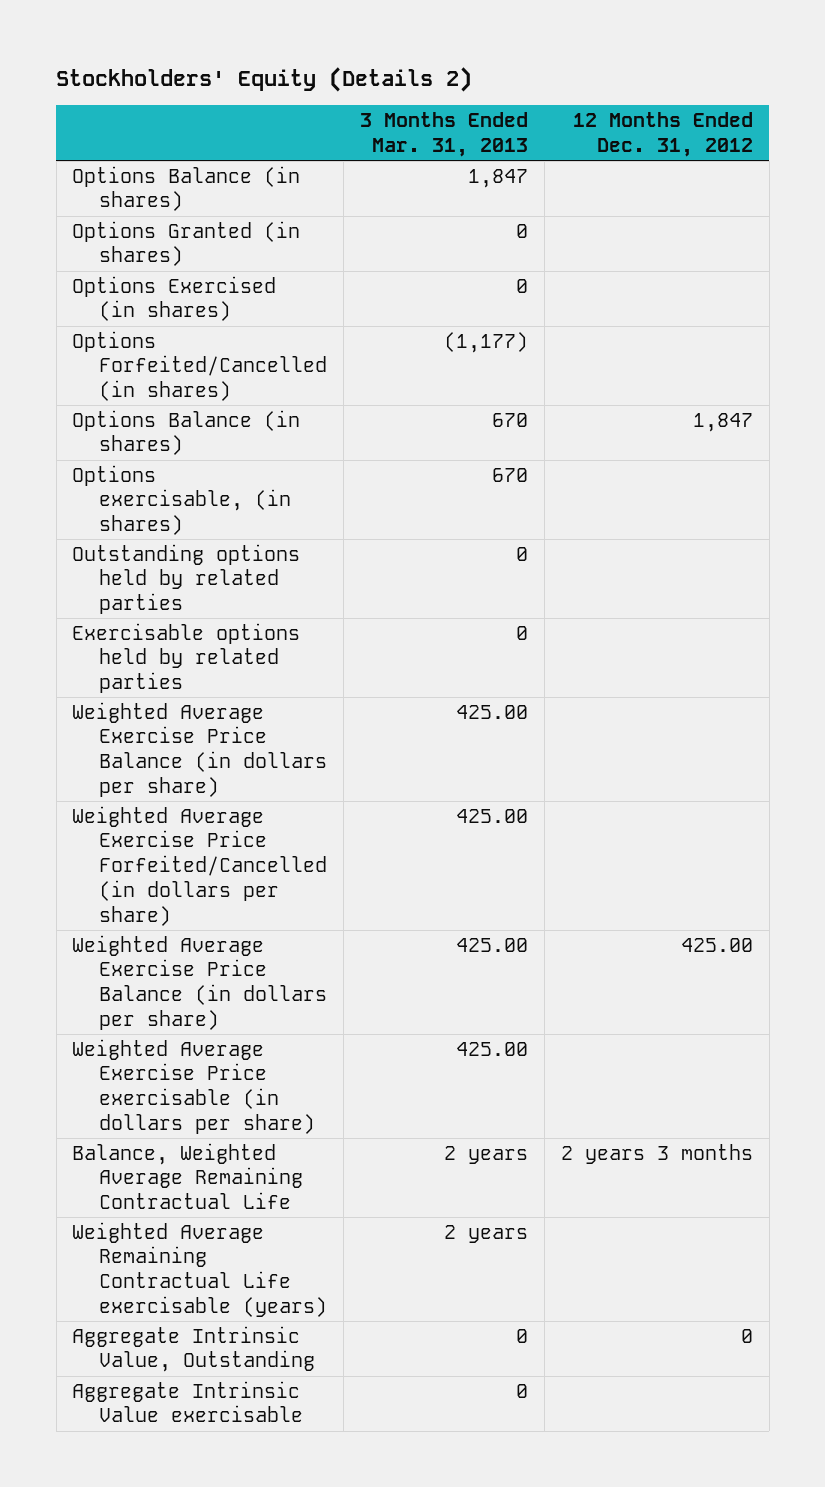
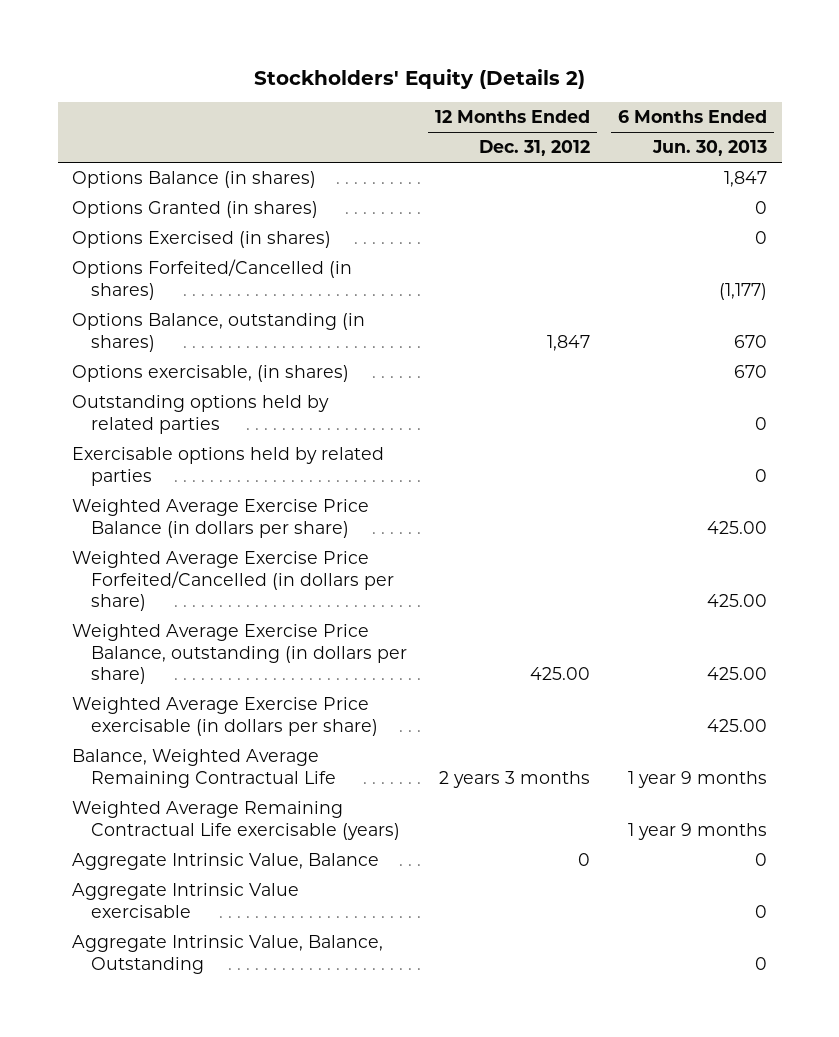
- | 3 Months Ended Mar. 31, 2013 | 12 Months Ended Dec. 31, 2012
+ | 12 Months Ended Dec. 31, 2012 | 6 Months Ended Jun. 30, 2013
- Options Balance (in shares) | 670 | 1,847
+ Options Balance, outstanding (in shares) | 1,847 | 670
- Weighted Average Exercise Price Balance (in dollars per share) | 425.00 | 425.00
+ Weighted Average Exercise Price Balance, outstanding (in dollars per share) | 425.00 | 425.00
- Aggregate Intrinsic Value, Outstanding | 0 | 0
+ Aggregate Intrinsic Value, Balance | 0 | 0
+ Aggregate Intrinsic Value, Balance, Outstanding | | 0

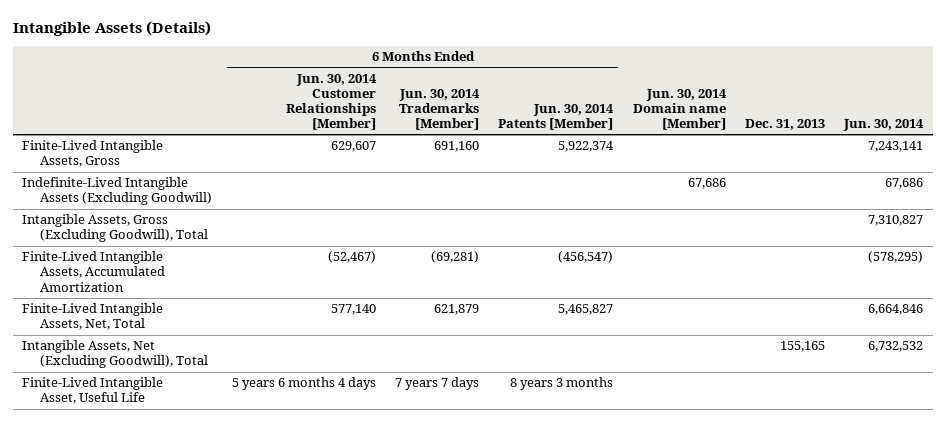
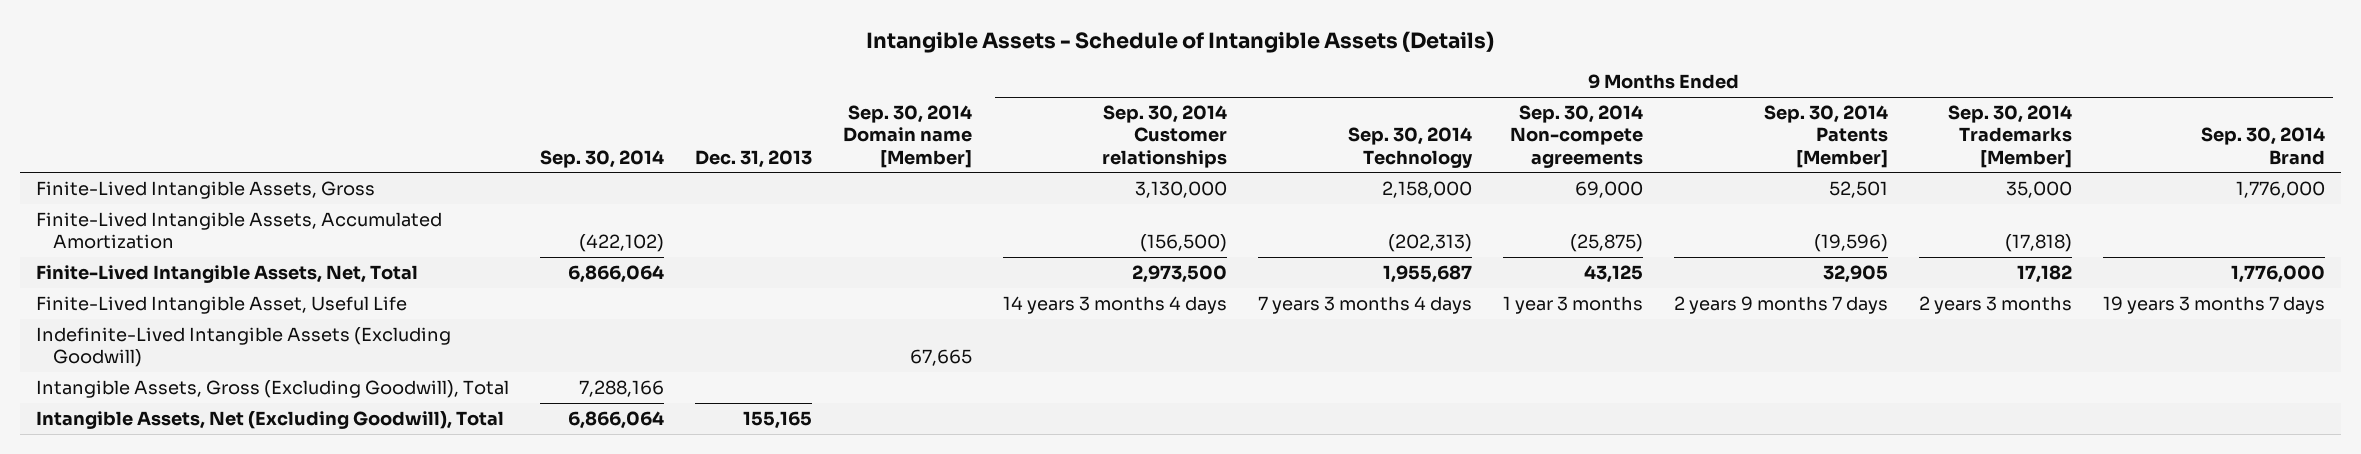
- Intangible Assets (Details)
+ Intangible Assets - Schedule of Intangible Assets (Details)
- | 6 Months Ended Jun. 30, 2014 Customer Relationships [Member] | 6 Months Ended Jun. 30, 2014 Trademarks [Member] | 6 Months Ended Jun. 30, 2014 Patents [Member] | Jun. 30, 2014 Domain name [Member] | Dec. 31, 2013 | Jun. 30, 2014
+ | Sep. 30, 2014 | Dec. 31, 2013 | Sep. 30, 2014 Domain name [Member] | 9 Months Ended Sep. 30, 2014 Customer relationships | 9 Months Ended Sep. 30, 2014 Technology | 9 Months Ended Sep. 30, 2014 Non-compete agreements | 9 Months Ended Sep. 30, 2014 Patents [Member] | 9 Months Ended Sep. 30, 2014 Trademarks [Member] | 9 Months Ended Sep. 30, 2014 Brand
moved down: Indefinite-Lived Intangible Assets (Excluding Goodwill) | | | 67,665 | | | | | |
moved down: Intangible Assets, Gross (Excluding Goodwill), Total | 7,288,166 | | | | | | | |
moved down: Intangible Assets, Net (Excluding Goodwill), Total | 6,866,064 | 155,165 | | | | | | |

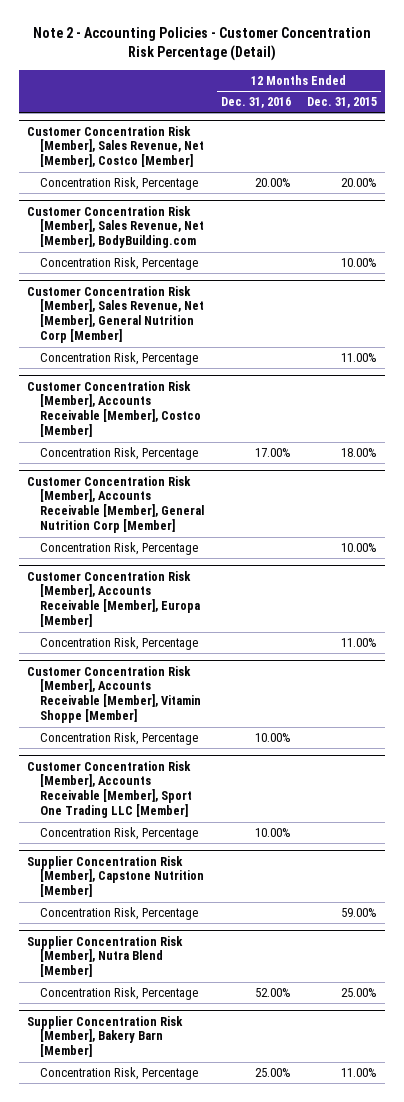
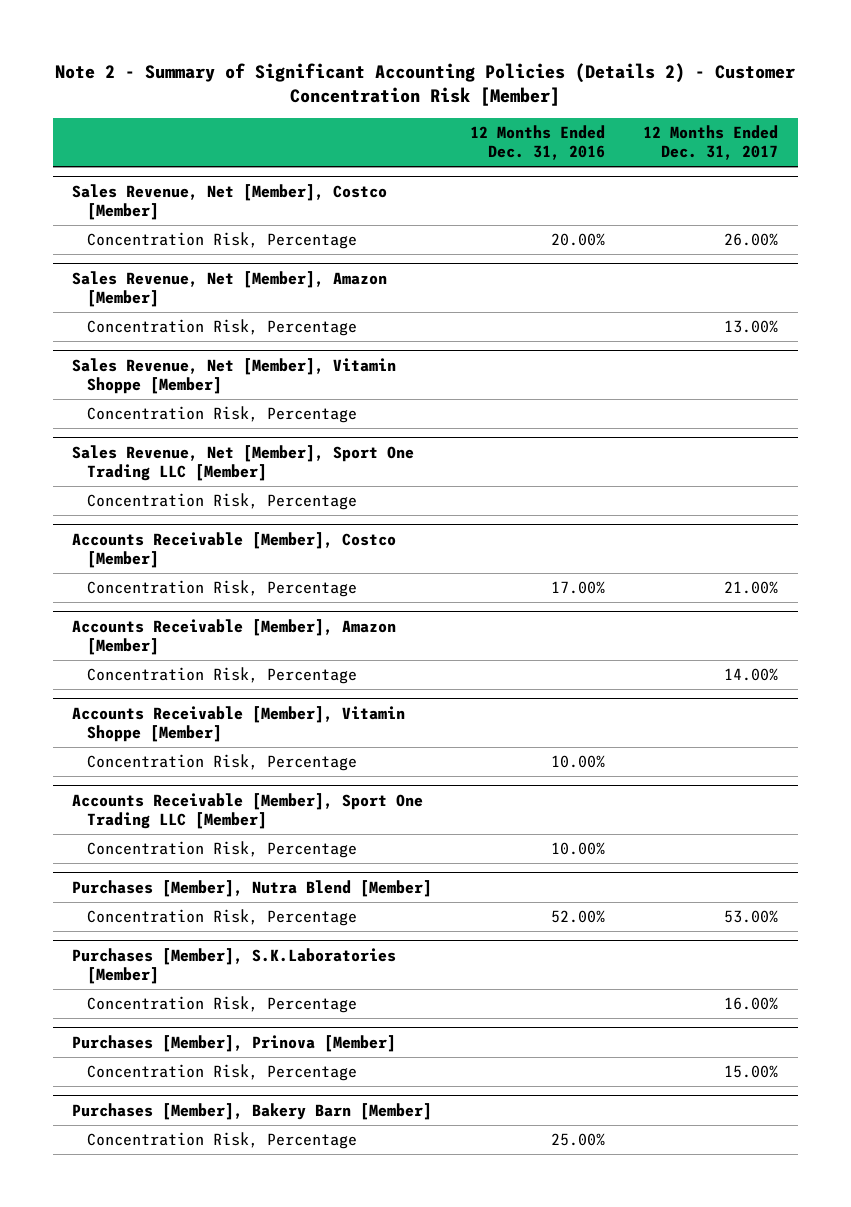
- Note 2 - Accounting Policies - Customer Concentration Risk Percentage (Detail)
+ Note 2 - Summary of Significant Accounting Policies (Details 2) - Customer Concentration Risk [Member]
- | 12 Months Ended Dec. 31, 2016 | 12 Months Ended Dec. 31, 2015
+ | 12 Months Ended Dec. 31, 2016 | 12 Months Ended Dec. 31, 2017
- Customer Concentration Risk [Member], Sales Revenue, Net [Member], Costco [Member]
+ Sales Revenue, Net [Member], Costco [Member]
- Customer Concentration Risk [Member], Sales Revenue, Net [Member], BodyBuilding.com
- Concentration Risk, Percentage | | 10.00%
- Customer Concentration Risk [Member], Sales Revenue, Net [Member], General Nutrition Corp [Member]
- Concentration Risk, Percentage | | 11.00%
- Customer Concentration Risk [Member], Accounts Receivable [Member], Costco [Member]
+ Sales Revenue, Net [Member], Amazon [Member]
+ Concentration Risk, Percentage | | 13.00%
+ Sales Revenue, Net [Member], Vitamin Shoppe [Member]
+ Concentration Risk, Percentage
+ Sales Revenue, Net [Member], Sport One Trading LLC [Member]
+ Concentration Risk, Percentage
+ Accounts Receivable [Member], Costco [Member]
- Customer Concentration Risk [Member], Accounts Receivable [Member], General Nutrition Corp [Member]
- Concentration Risk, Percentage | | 10.00%
- Customer Concentration Risk [Member], Accounts Receivable [Member], Europa [Member]
- Concentration Risk, Percentage | | 11.00%
- Customer Concentration Risk [Member], Accounts Receivable [Member], Vitamin Shoppe [Member]
+ Accounts Receivable [Member], Amazon [Member]
+ Concentration Risk, Percentage | | 14.00%
+ Accounts Receivable [Member], Vitamin Shoppe [Member]
- Customer Concentration Risk [Member], Accounts Receivable [Member], Sport One Trading LLC [Member]
+ Accounts Receivable [Member], Sport One Trading LLC [Member]
- Supplier Concentration Risk [Member], Capstone Nutrition [Member]
- Concentration Risk, Percentage | | 59.00%
- Supplier Concentration Risk [Member], Nutra Blend [Member]
+ Purchases [Member], Nutra Blend [Member]
- Supplier Concentration Risk [Member], Bakery Barn [Member]
+ Purchases [Member], S.K.Laboratories [Member]
+ Concentration Risk, Percentage | | 16.00%
+ Purchases [Member], Prinova [Member]
+ Concentration Risk, Percentage | | 15.00%
+ Purchases [Member], Bakery Barn [Member]

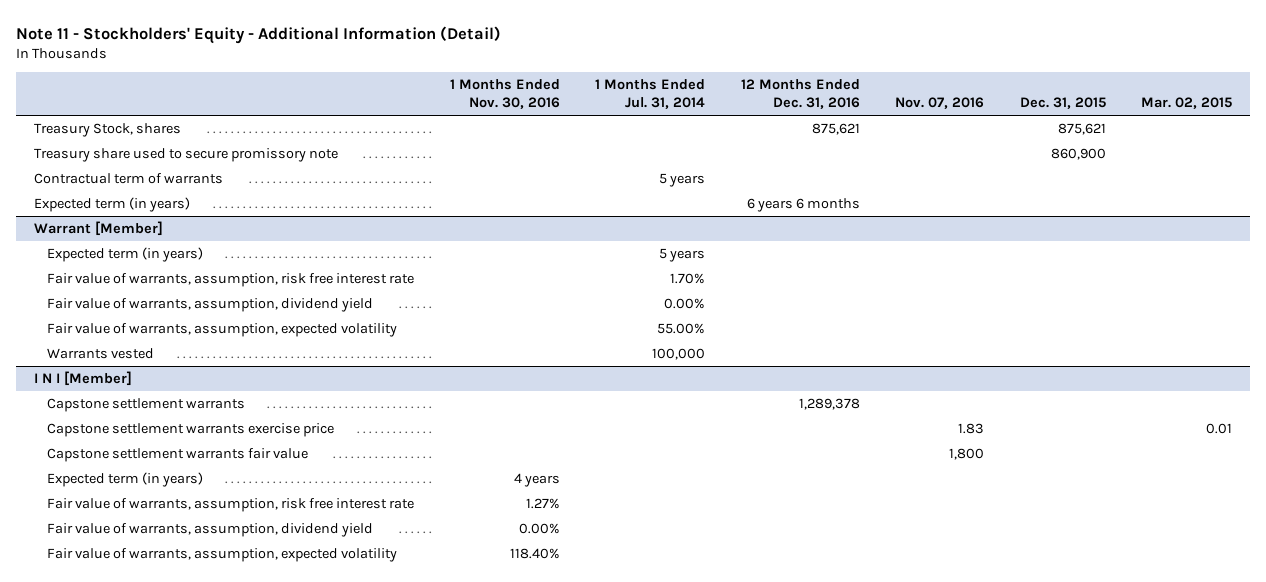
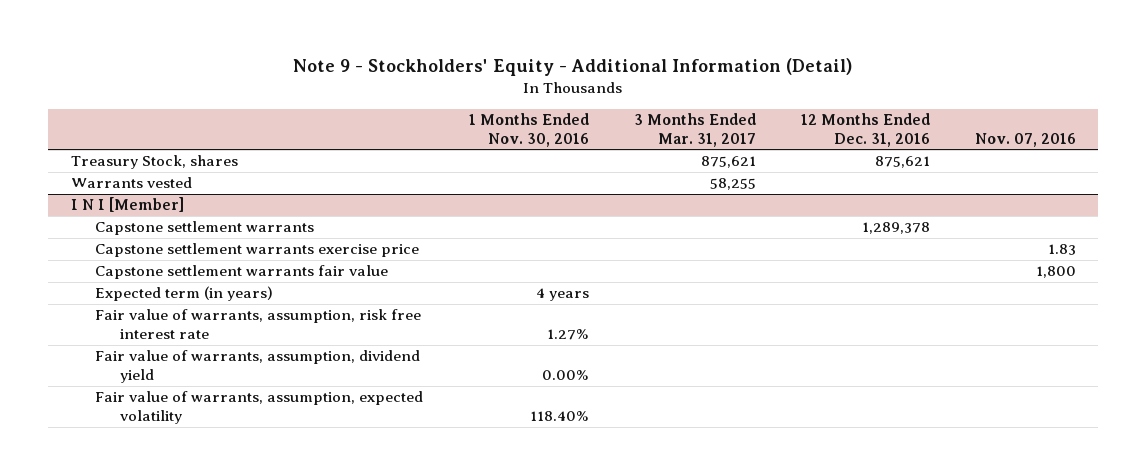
- Note 11 - Stockholders' Equity - Additional Information (Detail)
+ Note 9 - Stockholders' Equity - Additional Information (Detail)
- | 1 Months Ended Nov. 30, 2016 | 1 Months Ended Jul. 31, 2014 | 12 Months Ended Dec. 31, 2016 | Nov. 07, 2016 | Dec. 31, 2015 | Mar. 02, 2015
+ | 1 Months Ended Nov. 30, 2016 | 3 Months Ended Mar. 31, 2017 | 12 Months Ended Dec. 31, 2016 | Nov. 07, 2016
- Treasury share used to secure promissory note | | | | | 860,900 |
- Contractual term of warrants | | 5 years | | | |
- Expected term (in years) | | | 6 years 6 months | | |
- Warrant [Member]
- Expected term (in years) | | 5 years | | | |
- Fair value of warrants, assumption, risk free interest rate | | 1.70% | | | |
- Fair value of warrants, assumption, dividend yield | | 0.00% | | | |
- Fair value of warrants, assumption, expected volatility | | 55.00% | | | |
- Warrants vested | | 100,000 | | | |
+ Warrants vested | | 58,255 | |

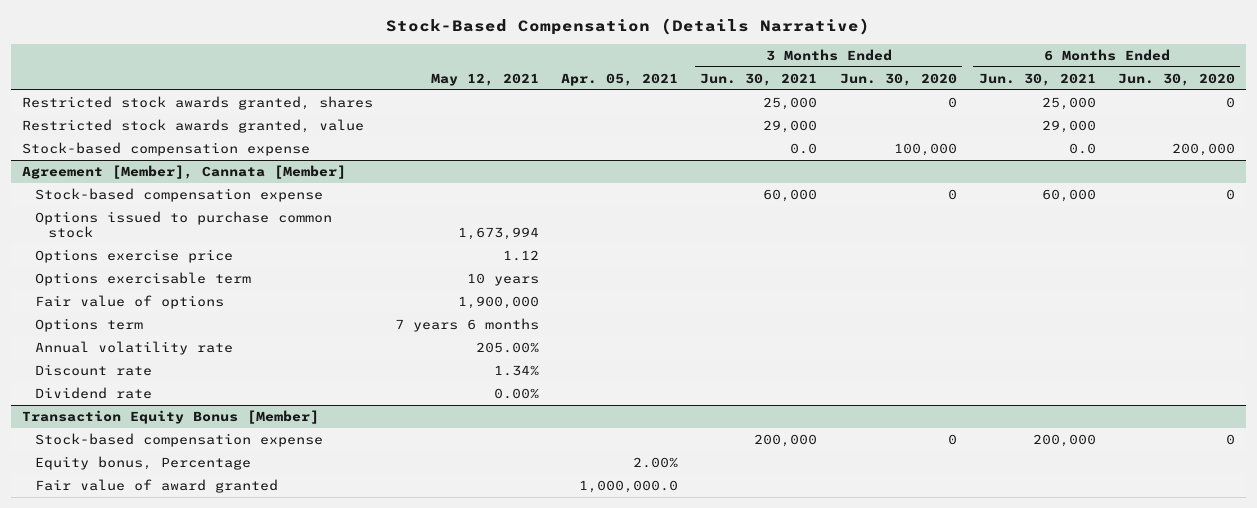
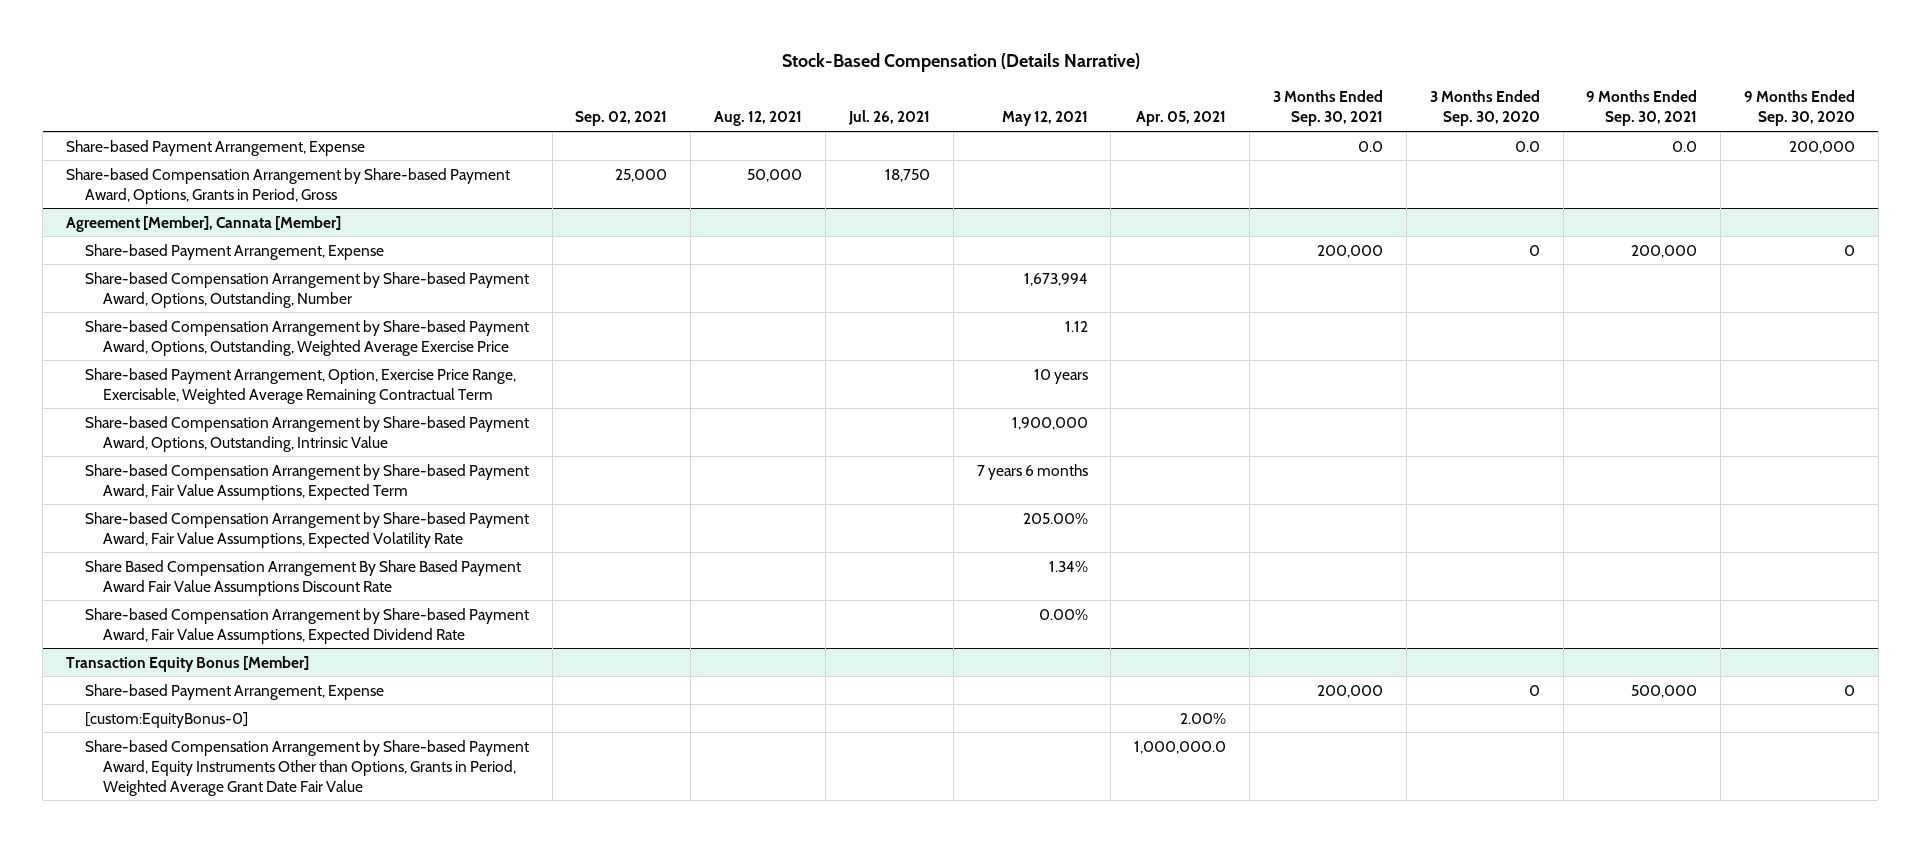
- | May 12, 2021 | Apr. 05, 2021 | 3 Months Ended Jun. 30, 2021 | 3 Months Ended Jun. 30, 2020 | 6 Months Ended Jun. 30, 2021 | 6 Months Ended Jun. 30, 2020
+ | Sep. 02, 2021 | Aug. 12, 2021 | Jul. 26, 2021 | May 12, 2021 | Apr. 05, 2021 | 3 Months Ended Sep. 30, 2021 | 3 Months Ended Sep. 30, 2020 | 9 Months Ended Sep. 30, 2021 | 9 Months Ended Sep. 30, 2020
- Restricted stock awards granted, shares | | | 25,000 | 0 | 25,000 | 0
- Restricted stock awards granted, value | | | 29,000 | | 29,000 |
- Stock-based compensation expense | | | 0.0 | 100,000 | 0.0 | 200,000
+ Share-based Payment Arrangement, Expense | | | | | | 0.0 | 0.0 | 0.0 | 200,000
+ Share-based Compensation Arrangement by Share-based Payment Award, Options, Grants in Period, Gross | 25,000 | 50,000 | 18,750 | | | | | |
@ Agreement [Member], Cannata [Member]
- Stock-based compensation expense | | | 60,000 | 0 | 60,000 | 0
- Options issued to purchase common stock | 1,673,994 | | | | |
- Options exercise price | 1.12 | | | | |
- Options exercisable term | 10 years | | | | |
- Fair value of options | 1,900,000 | | | | |
- Options term | 7 years 6 months | | | | |
- Annual volatility rate | 205.00% | | | | |
- Discount rate | 1.34% | | | | |
- Dividend rate | 0.00% | | | | |
+ Share-based Payment Arrangement, Expense | | | | | | 200,000 | 0 | 200,000 | 0
+ Share-based Compensation Arrangement by Share-based Payment Award, Options, Outstanding, Number | | | | 1,673,994 | | | | |
+ Share-based Compensation Arrangement by Share-based Payment Award, Options, Outstanding, Weighted Average Exercise Price | | | | 1.12 | | | | |
+ Share-based Payment Arrangement, Option, Exercise Price Range, Exercisable, Weighted Average Remaining Contractual Term | | | | 10 years | | | | |
+ Share-based Compensation Arrangement by Share-based Payment Award, Options, Outstanding, Intrinsic Value | | | | 1,900,000 | | | | |
+ Share-based Compensation Arrangement by Share-based Payment Award, Fair Value Assumptions, Expected Term | | | | 7 years 6 months | | | | |
+ Share-based Compensation Arrangement by Share-based Payment Award, Fair Value Assumptions, Expected Volatility Rate | | | | 205.00% | | | | |
+ Share Based Compensation Arrangement By Share Based Payment Award Fair Value Assumptions Discount Rate | | | | 1.34% | | | | |
+ Share-based Compensation Arrangement by Share-based Payment Award, Fair Value Assumptions, Expected Dividend Rate | | | | 0.00% | | | | |
@ Transaction Equity Bonus [Member]
- Stock-based compensation expense | | | 200,000 | 0 | 200,000 | 0
- Equity bonus, Percentage | | 2.00% | | | |
- Fair value of award granted | | 1,000,000.0 | | | |
+ Share-based Payment Arrangement, Expense | | | | | | 200,000 | 0 | 500,000 | 0
+ [custom:EquityBonus-0] | | | | | 2.00% | | | |
+ Share-based Compensation Arrangement by Share-based Payment Award, Equity Instruments Other than Options, Grants in Period, Weighted Average Grant Date Fair Value | | | | | 1,000,000.0 | | | |

